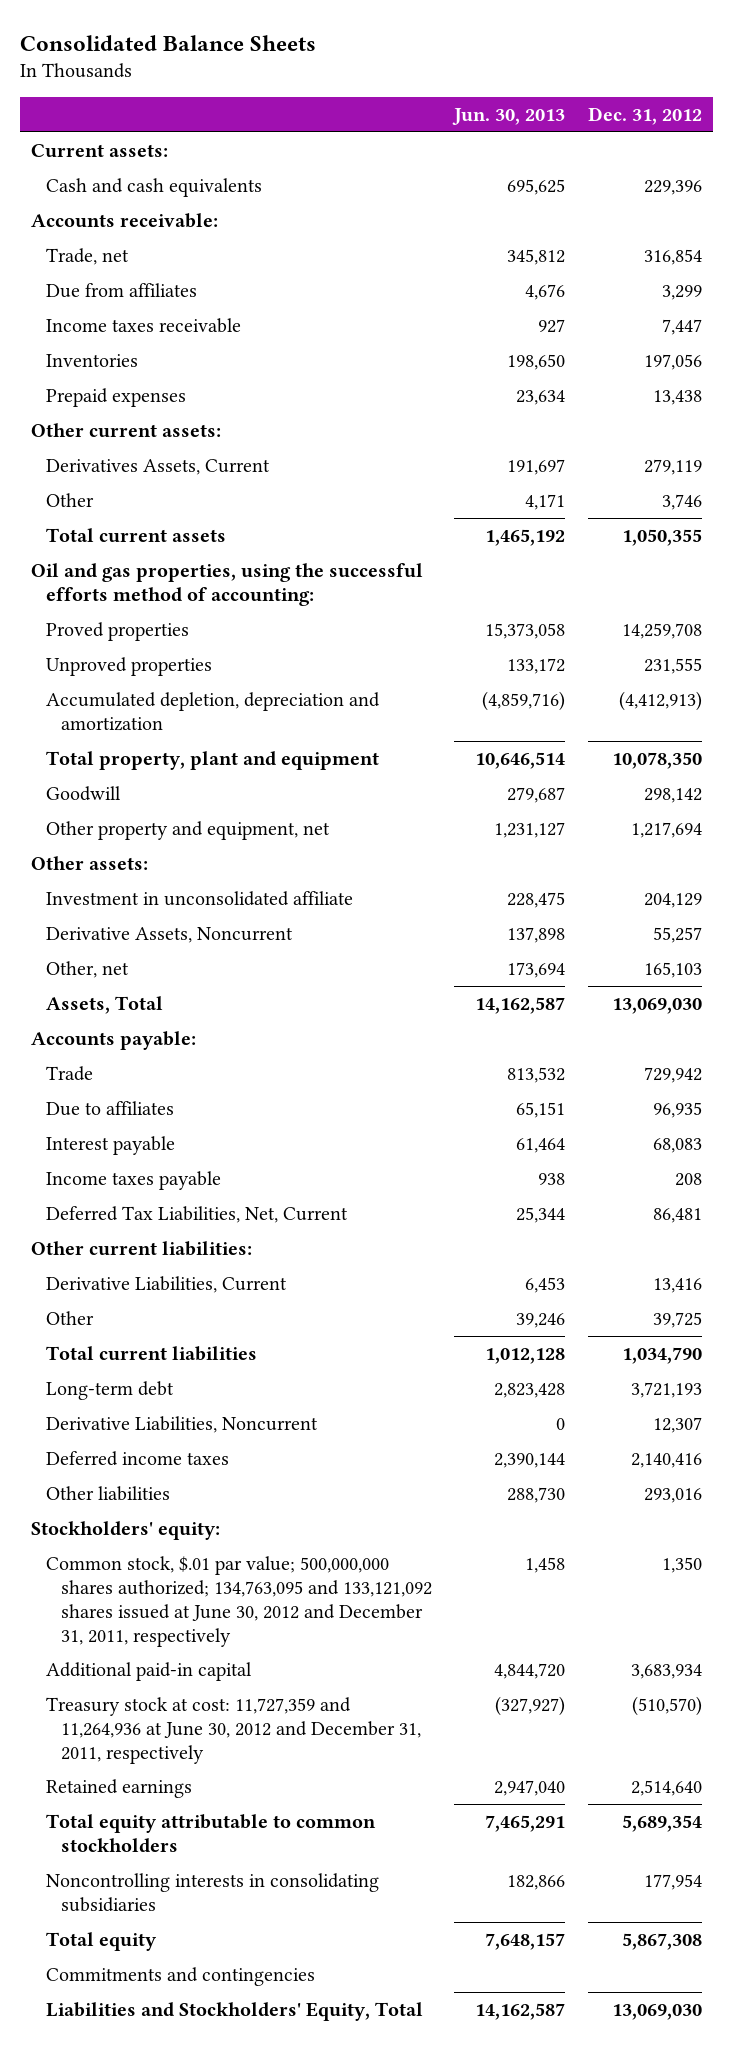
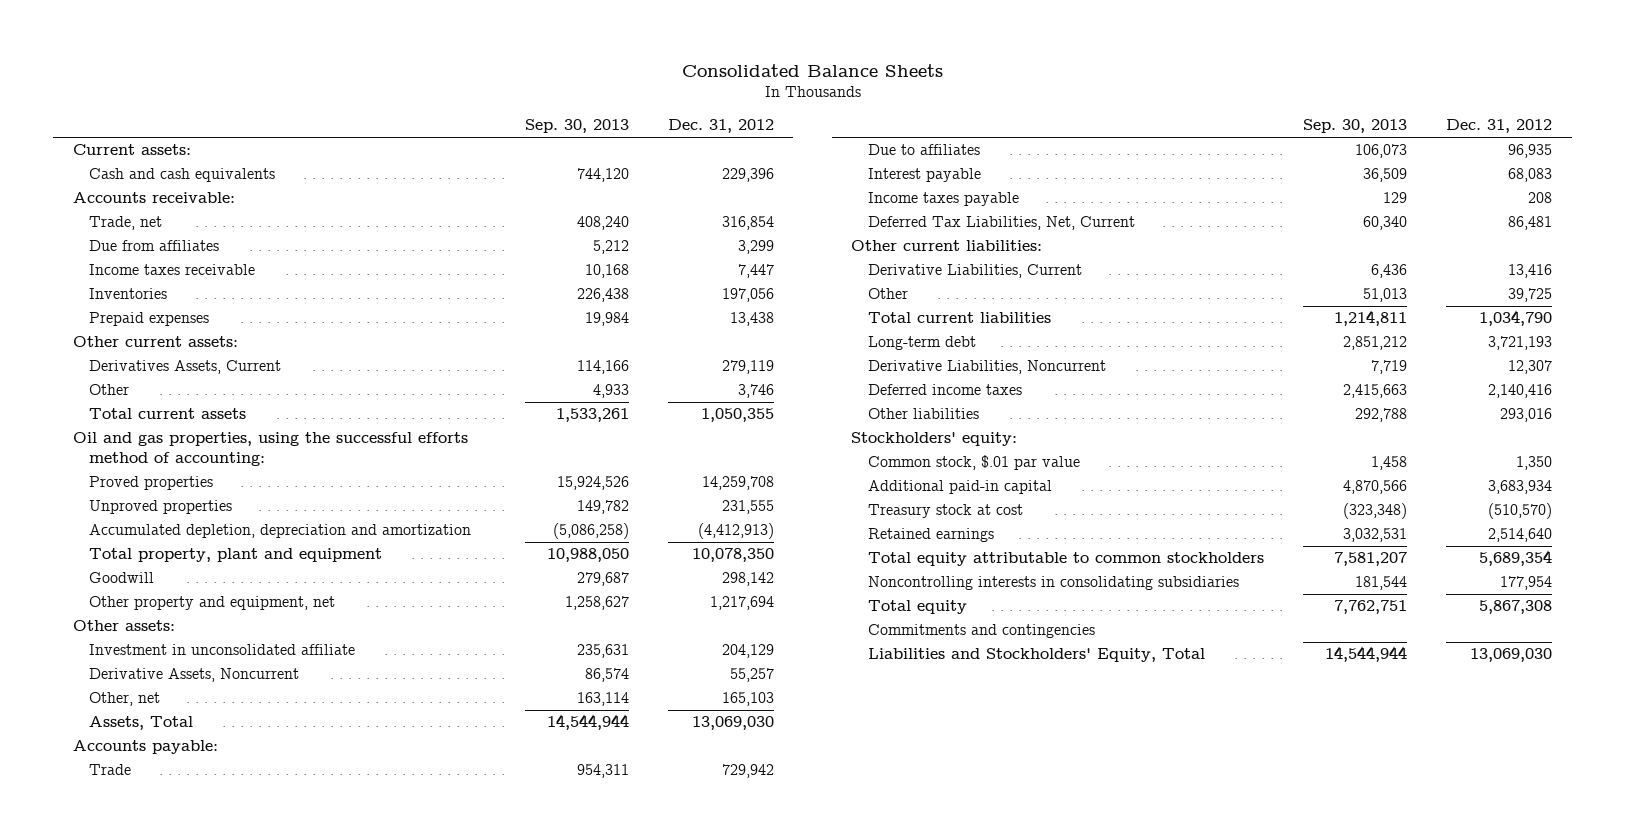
- | Jun. 30, 2013 | Dec. 31, 2012
+ | Sep. 30, 2013 | Dec. 31, 2012
- Common stock, $.01 par value; 500,000,000 shares authorized; 134,763,095 and 133,121,092 shares issued at June 30, 2012 and December 31, 2011, respectively | 1,458 | 1,350
+ Common stock, $.01 par value | 1,458 | 1,350
- Treasury stock at cost: 11,727,359 and 11,264,936 at June 30, 2012 and December 31, 2011, respectively | (327,927) | (510,570)
+ Treasury stock at cost | (323,348) | (510,570)

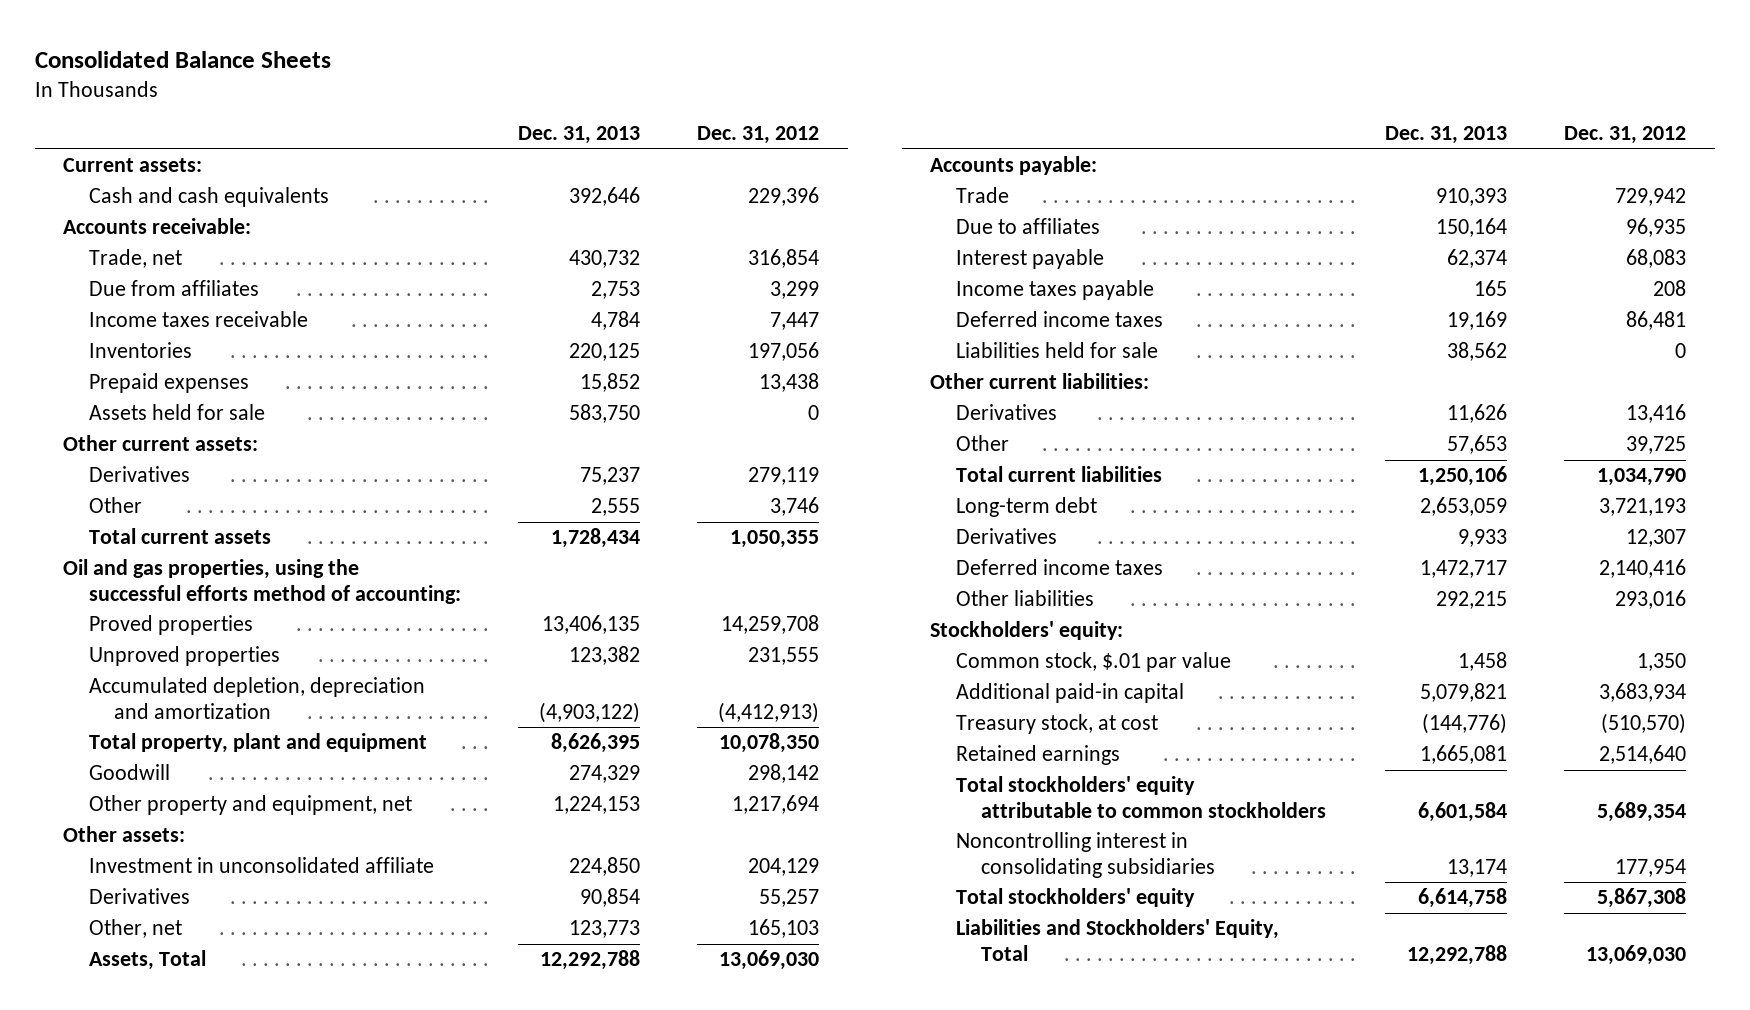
- | Sep. 30, 2013 | Dec. 31, 2012
+ | Dec. 31, 2013 | Dec. 31, 2012
+ Assets held for sale | 583,750 | 0
- Derivatives Assets, Current | 114,166 | 279,119
+ Derivatives | 75,237 | 279,119
- Derivative Assets, Noncurrent | 86,574 | 55,257
+ Derivatives | 90,854 | 55,257
- Deferred Tax Liabilities, Net, Current | 60,340 | 86,481
+ Deferred income taxes | 19,169 | 86,481
+ Liabilities held for sale | 38,562 | 0
- Derivative Liabilities, Current | 6,436 | 13,416
+ Derivatives | 11,626 | 13,416
- Derivative Liabilities, Noncurrent | 7,719 | 12,307
+ Derivatives | 9,933 | 12,307
- Treasury stock at cost | (323,348) | (510,570)
+ Treasury stock, at cost | (144,776) | (510,570)
- Total equity attributable to common stockholders | 7,581,207 | 5,689,354
- Noncontrolling interests in consolidating subsidiaries | 181,544 | 177,954
- Total equity | 7,762,751 | 5,867,308
- Commitments and contingencies
+ Total stockholders' equity attributable to common stockholders | 6,601,584 | 5,689,354
+ Noncontrolling interest in consolidating subsidiaries | 13,174 | 177,954
+ Total stockholders' equity | 6,614,758 | 5,867,308

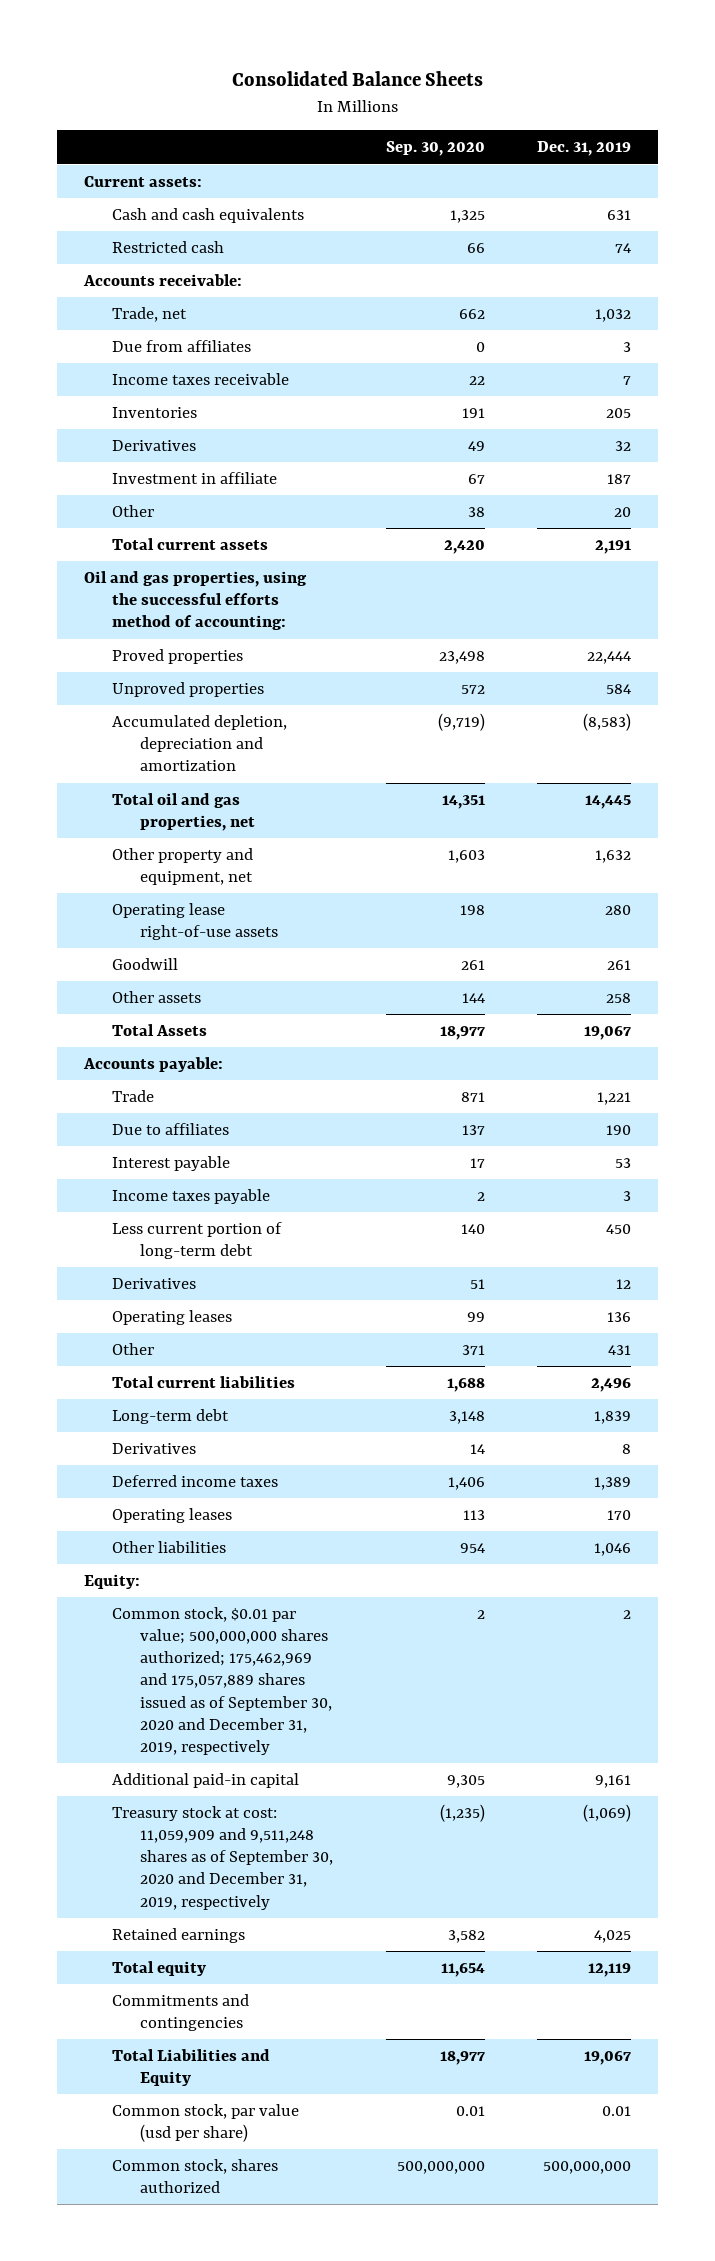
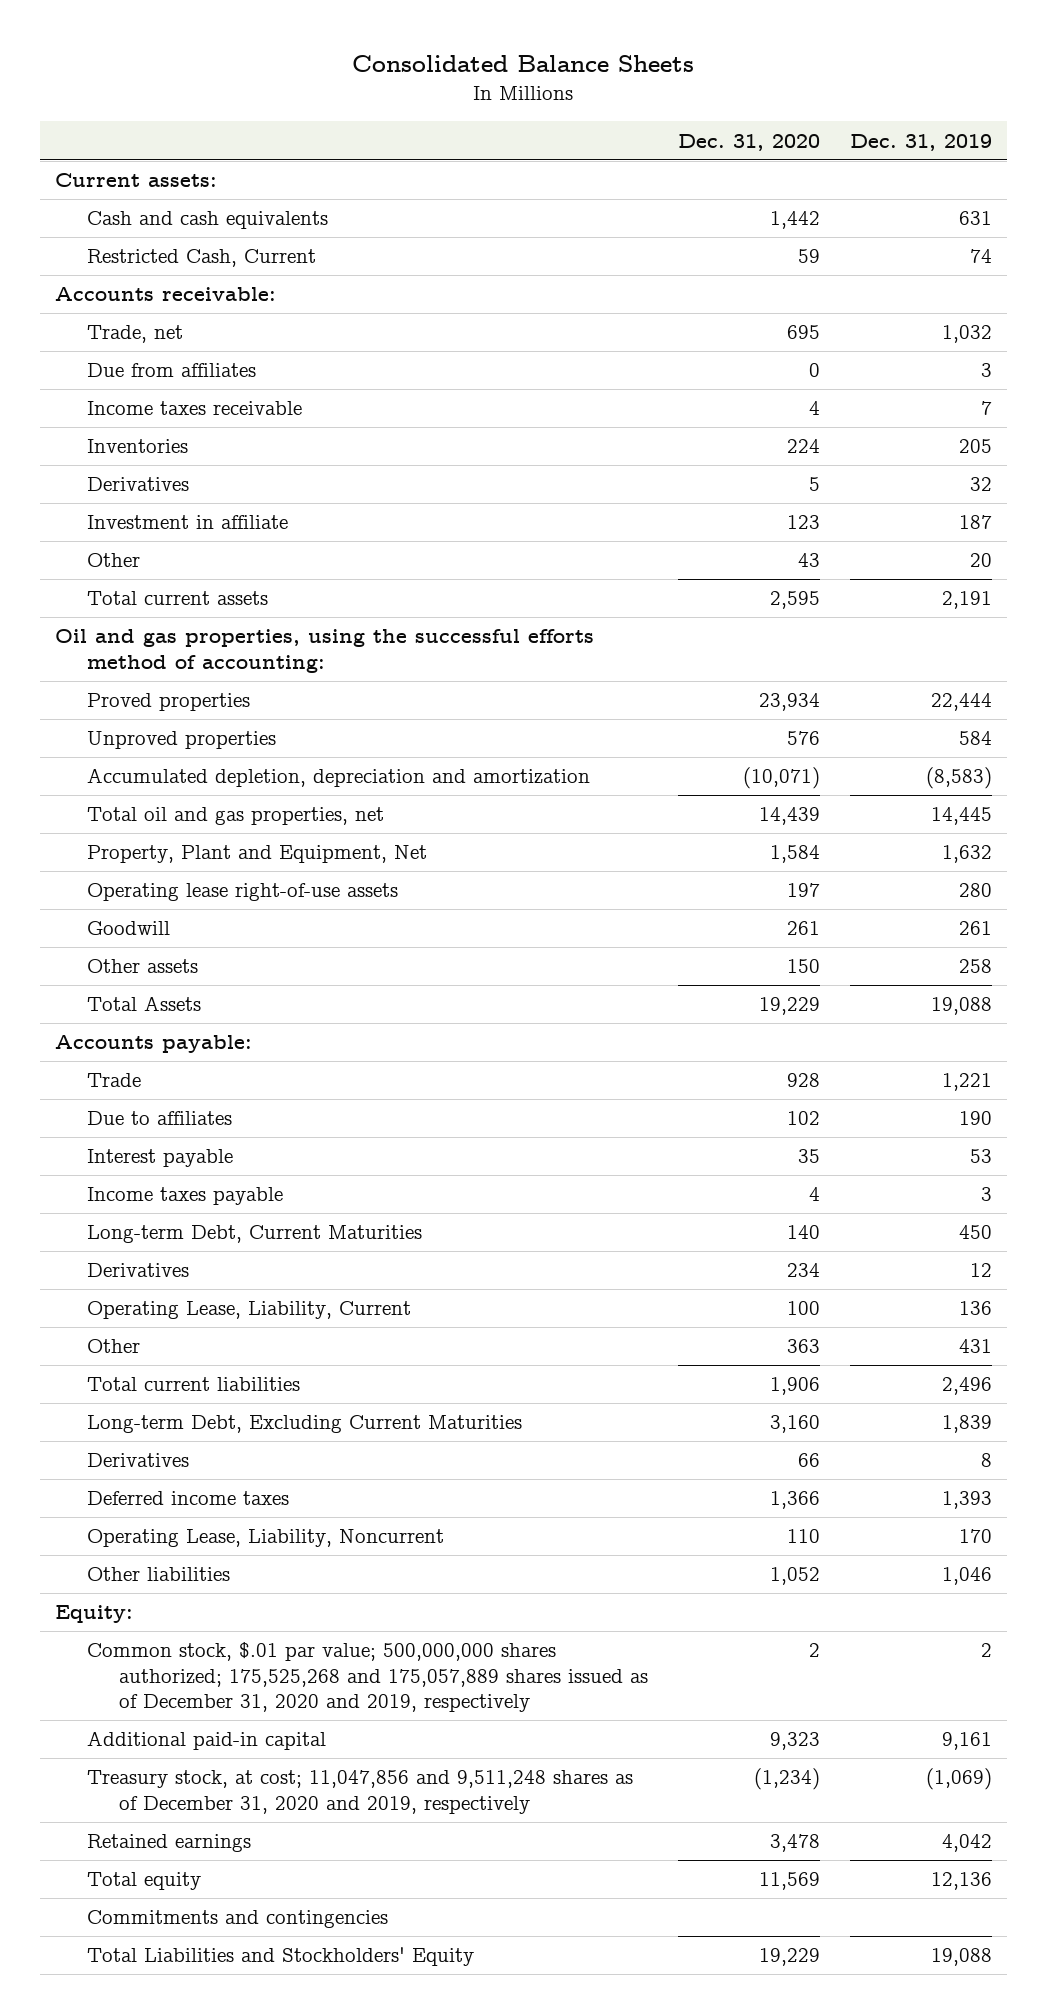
- | Sep. 30, 2020 | Dec. 31, 2019
+ | Dec. 31, 2020 | Dec. 31, 2019
- Restricted cash | 66 | 74
+ Restricted Cash, Current | 59 | 74
- Other property and equipment, net | 1,603 | 1,632
+ Property, Plant and Equipment, Net | 1,584 | 1,632
- Total Assets | 18,977 | 19,067
+ Total Assets | 19,229 | 19,088
- Less current portion of long-term debt | 140 | 450
+ Long-term Debt, Current Maturities | 140 | 450
- Operating leases | 99 | 136
+ Operating Lease, Liability, Current | 100 | 136
- Long-term debt | 3,148 | 1,839
+ Long-term Debt, Excluding Current Maturities | 3,160 | 1,839
- Deferred income taxes | 1,406 | 1,389
- Operating leases | 113 | 170
+ Deferred income taxes | 1,366 | 1,393
+ Operating Lease, Liability, Noncurrent | 110 | 170
- Common stock, $0.01 par value; 500,000,000 shares authorized; 175,462,969 and 175,057,889 shares issued as of September 30, 2020 and December 31, 2019, respectively | 2 | 2
+ Common stock, $.01 par value; 500,000,000 shares authorized; 175,525,268 and 175,057,889 shares issued as of December 31, 2020 and 2019, respectively | 2 | 2
- Treasury stock at cost: 11,059,909 and 9,511,248 shares as of September 30, 2020 and December 31, 2019, respectively | (1,235) | (1,069)
- Retained earnings | 3,582 | 4,025
- Total equity | 11,654 | 12,119
+ Treasury stock, at cost; 11,047,856 and 9,511,248 shares as of December 31, 2020 and 2019, respectively | (1,234) | (1,069)
+ Retained earnings | 3,478 | 4,042
+ Total equity | 11,569 | 12,136
- Total Liabilities and Equity | 18,977 | 19,067
- Common stock, par value (usd per share) | 0.01 | 0.01
- Common stock, shares authorized | 500,000,000 | 500,000,000
+ Total Liabilities and Stockholders' Equity | 19,229 | 19,088

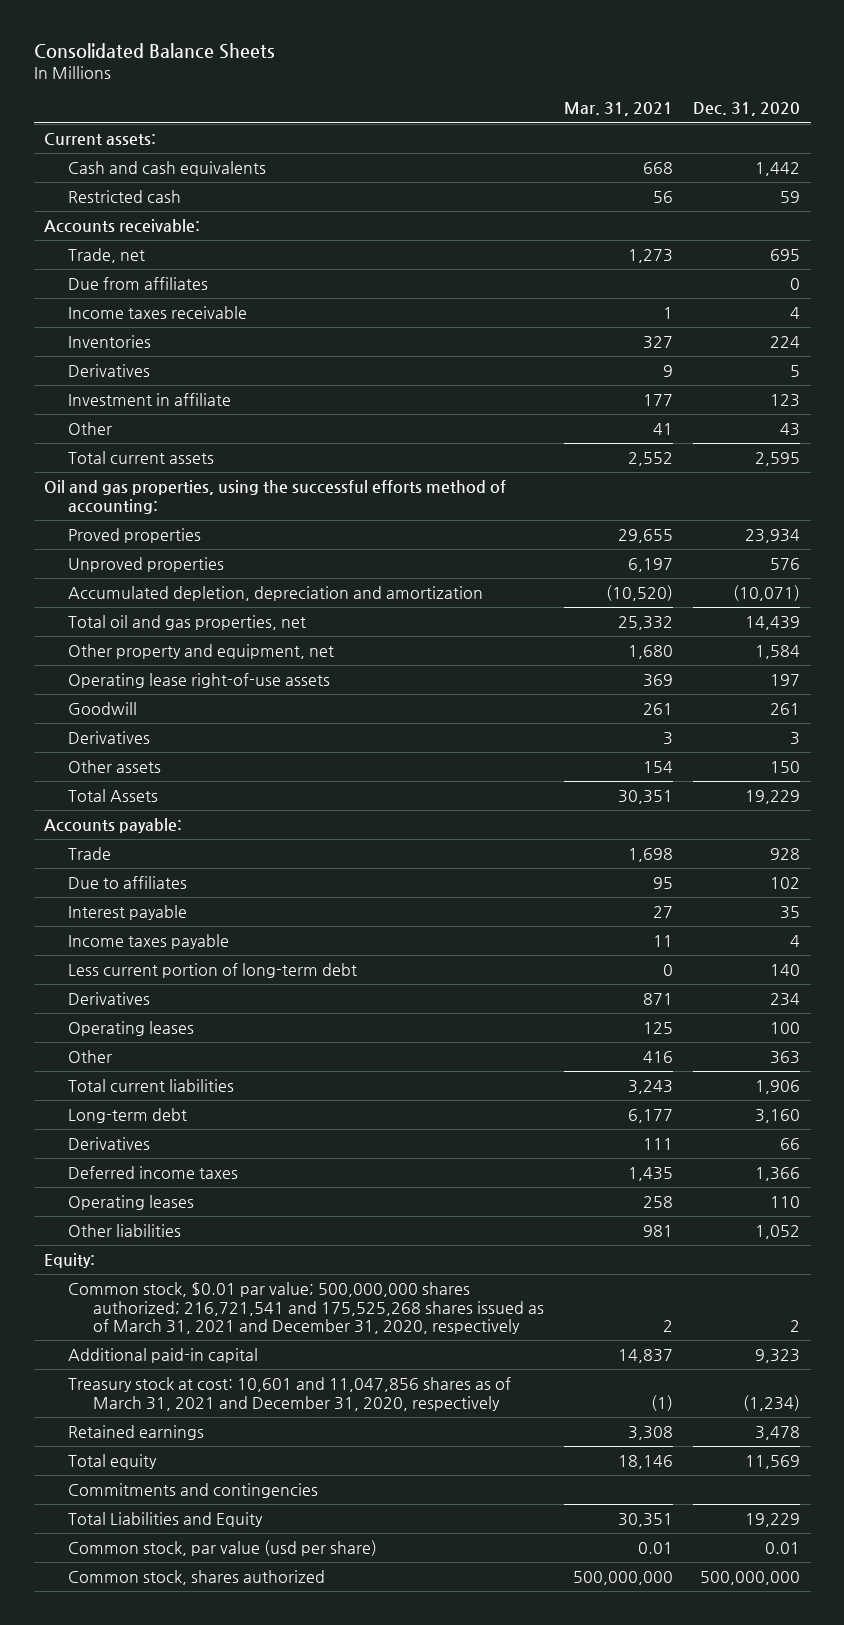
- | Dec. 31, 2020 | Dec. 31, 2019
+ | Mar. 31, 2021 | Dec. 31, 2020
- Restricted Cash, Current | 59 | 74
+ Restricted cash | 56 | 59
- Property, Plant and Equipment, Net | 1,584 | 1,632
+ Other property and equipment, net | 1,680 | 1,584
+ Derivatives | 3 | 3
- Long-term Debt, Current Maturities | 140 | 450
+ Less current portion of long-term debt | 0 | 140
- Operating Lease, Liability, Current | 100 | 136
+ Operating leases | 125 | 100
- Long-term Debt, Excluding Current Maturities | 3,160 | 1,839
+ Long-term debt | 6,177 | 3,160
- Operating Lease, Liability, Noncurrent | 110 | 170
+ Operating leases | 258 | 110
- Common stock, $.01 par value; 500,000,000 shares authorized; 175,525,268 and 175,057,889 shares issued as of December 31, 2020 and 2019, respectively | 2 | 2
+ Common stock, $0.01 par value; 500,000,000 shares authorized; 216,721,541 and 175,525,268 shares issued as of March 31, 2021 and December 31, 2020, respectively | 2 | 2
- Treasury stock, at cost; 11,047,856 and 9,511,248 shares as of December 31, 2020 and 2019, respectively | (1,234) | (1,069)
+ Treasury stock at cost: 10,601 and 11,047,856 shares as of March 31, 2021 and December 31, 2020, respectively | (1) | (1,234)
- Total Liabilities and Stockholders' Equity | 19,229 | 19,088
+ Total Liabilities and Equity | 30,351 | 19,229
+ Common stock, par value (usd per share) | 0.01 | 0.01
+ Common stock, shares authorized | 500,000,000 | 500,000,000

